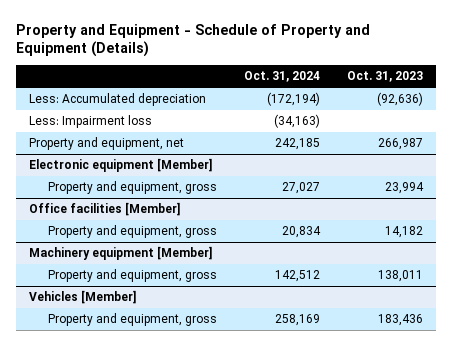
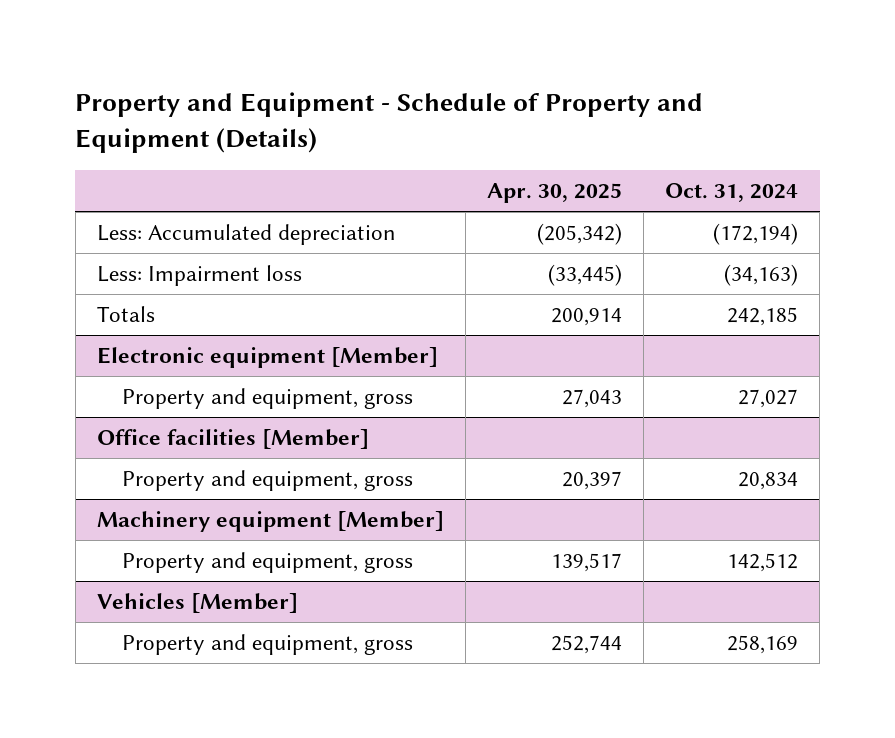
- | Oct. 31, 2024 | Oct. 31, 2023
+ | Apr. 30, 2025 | Oct. 31, 2024
- Property and equipment, net | 242,185 | 266,987
+ Totals | 200,914 | 242,185

